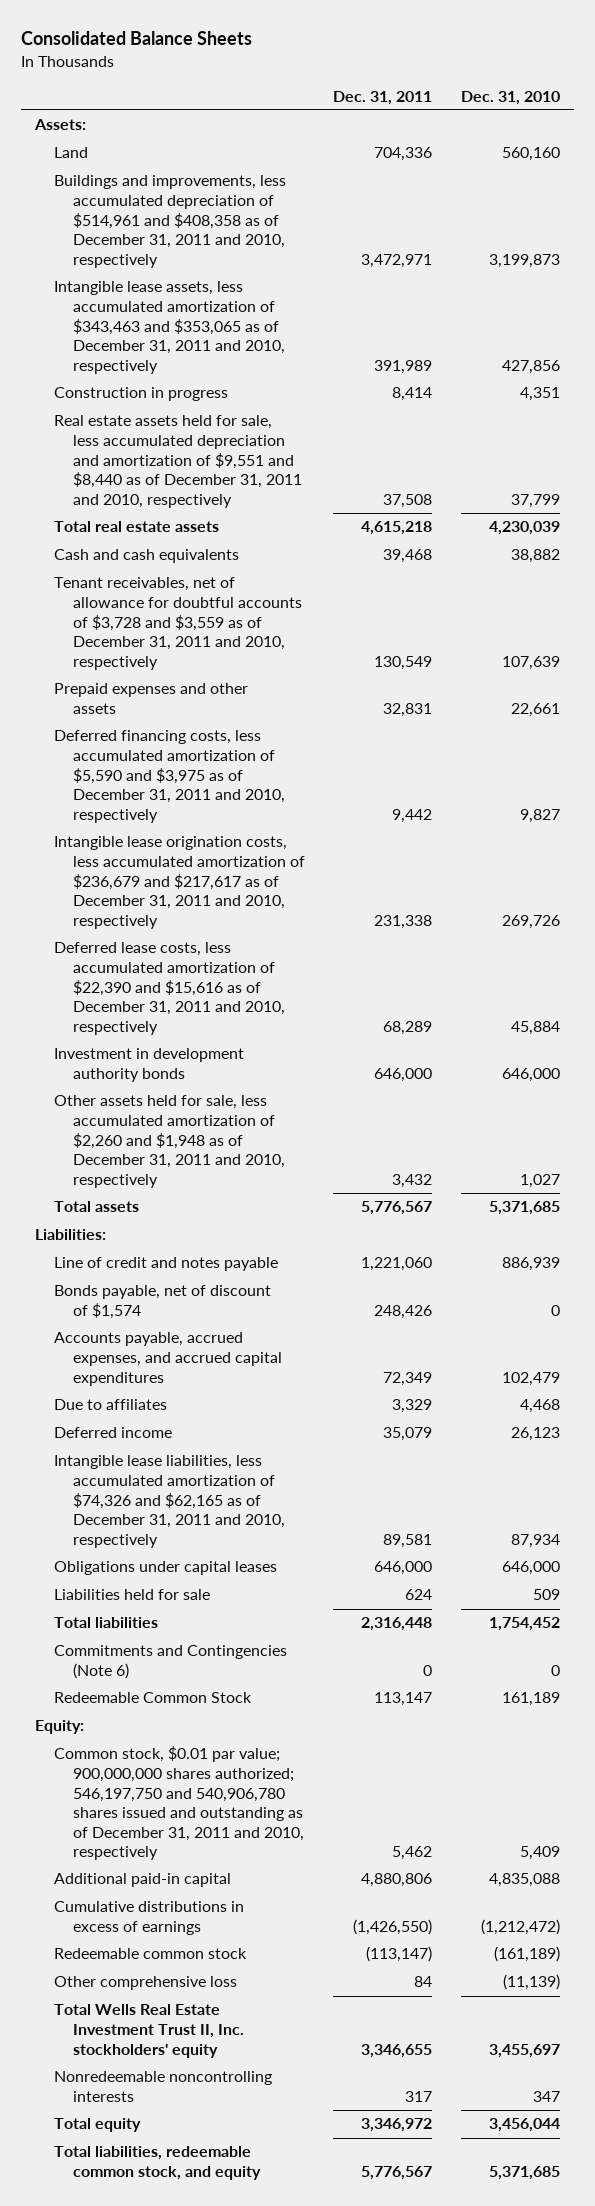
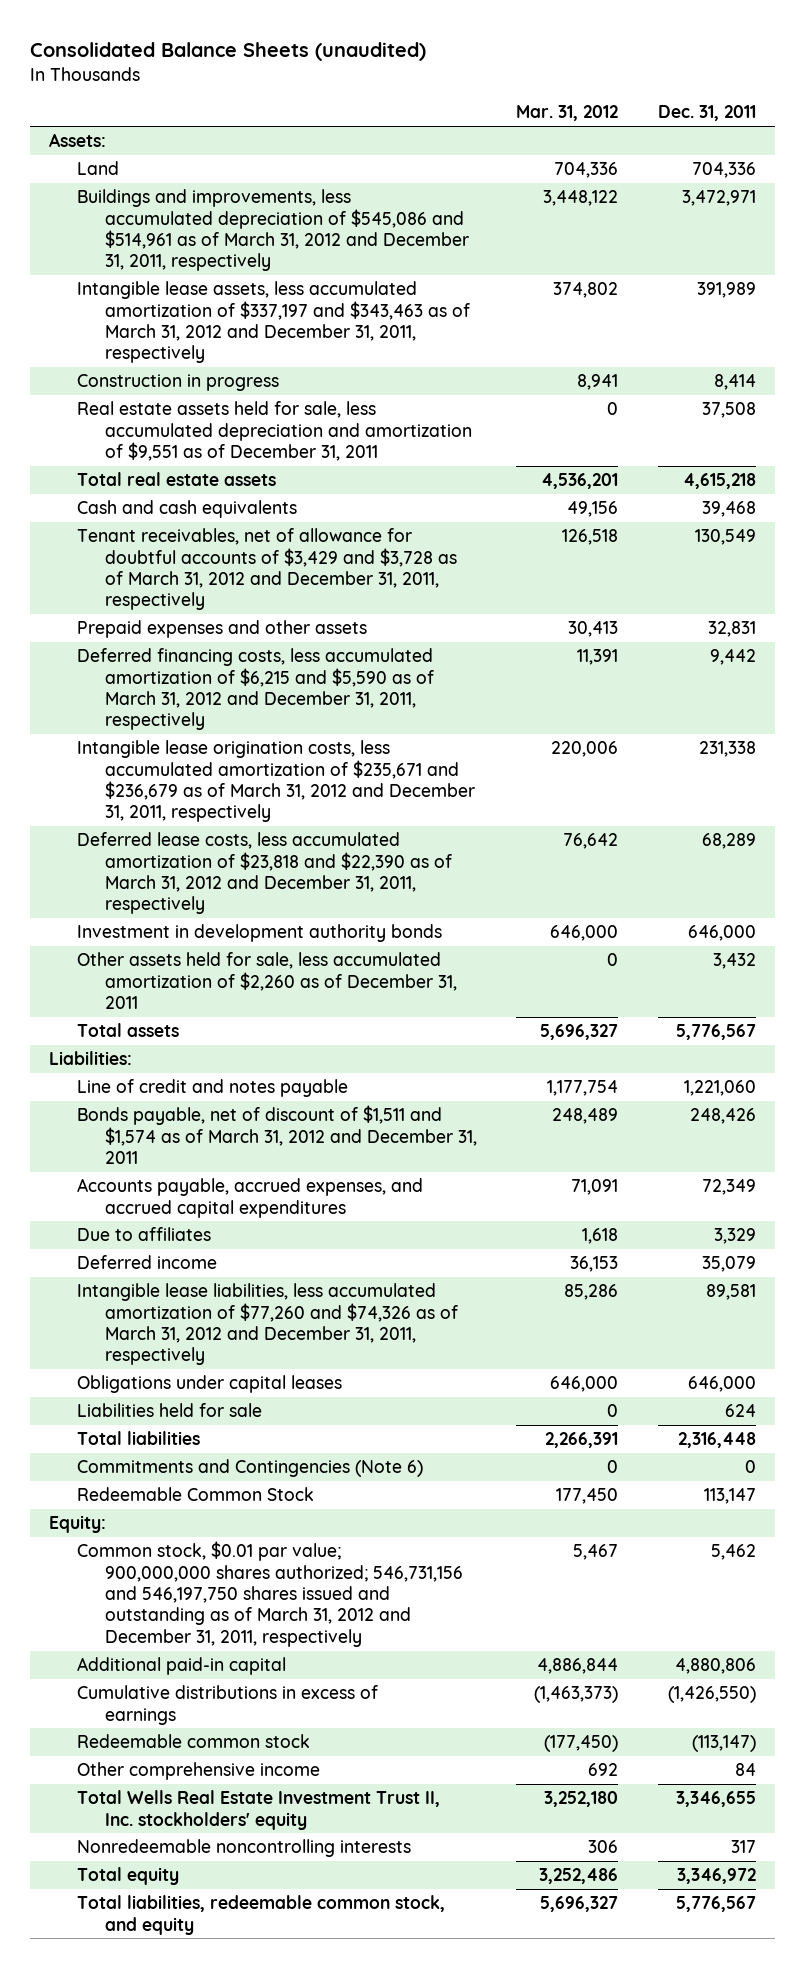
- Consolidated Balance Sheets
+ Consolidated Balance Sheets (unaudited)
- | Dec. 31, 2011 | Dec. 31, 2010
+ | Mar. 31, 2012 | Dec. 31, 2011
- Buildings and improvements, less accumulated depreciation of $514,961 and $408,358 as of December 31, 2011 and 2010, respectively | 3,472,971 | 3,199,873
- Intangible lease assets, less accumulated amortization of $343,463 and $353,065 as of December 31, 2011 and 2010, respectively | 391,989 | 427,856
+ Buildings and improvements, less accumulated depreciation of $545,086 and $514,961 as of March 31, 2012 and December 31, 2011, respectively | 3,448,122 | 3,472,971
+ Intangible lease assets, less accumulated amortization of $337,197 and $343,463 as of March 31, 2012 and December 31, 2011, respectively | 374,802 | 391,989
- Real estate assets held for sale, less accumulated depreciation and amortization of $9,551 and $8,440 as of December 31, 2011 and 2010, respectively | 37,508 | 37,799
+ Real estate assets held for sale, less accumulated depreciation and amortization of $9,551 as of December 31, 2011 | 0 | 37,508
- Tenant receivables, net of allowance for doubtful accounts of $3,728 and $3,559 as of December 31, 2011 and 2010, respectively | 130,549 | 107,639
+ Tenant receivables, net of allowance for doubtful accounts of $3,429 and $3,728 as of March 31, 2012 and December 31, 2011, respectively | 126,518 | 130,549
- Deferred financing costs, less accumulated amortization of $5,590 and $3,975 as of December 31, 2011 and 2010, respectively | 9,442 | 9,827
- Intangible lease origination costs, less accumulated amortization of $236,679 and $217,617 as of December 31, 2011 and 2010, respectively | 231,338 | 269,726
- Deferred lease costs, less accumulated amortization of $22,390 and $15,616 as of December 31, 2011 and 2010, respectively | 68,289 | 45,884
+ Deferred financing costs, less accumulated amortization of $6,215 and $5,590 as of March 31, 2012 and December 31, 2011, respectively | 11,391 | 9,442
+ Intangible lease origination costs, less accumulated amortization of $235,671 and $236,679 as of March 31, 2012 and December 31, 2011, respectively | 220,006 | 231,338
+ Deferred lease costs, less accumulated amortization of $23,818 and $22,390 as of March 31, 2012 and December 31, 2011, respectively | 76,642 | 68,289
- Other assets held for sale, less accumulated amortization of $2,260 and $1,948 as of December 31, 2011 and 2010, respectively | 3,432 | 1,027
+ Other assets held for sale, less accumulated amortization of $2,260 as of December 31, 2011 | 0 | 3,432
- Bonds payable, net of discount of $1,574 | 248,426 | 0
+ Bonds payable, net of discount of $1,511 and $1,574 as of March 31, 2012 and December 31, 2011 | 248,489 | 248,426
- Intangible lease liabilities, less accumulated amortization of $74,326 and $62,165 as of December 31, 2011 and 2010, respectively | 89,581 | 87,934
+ Intangible lease liabilities, less accumulated amortization of $77,260 and $74,326 as of March 31, 2012 and December 31, 2011, respectively | 85,286 | 89,581
- Common stock, $0.01 par value; 900,000,000 shares authorized; 546,197,750 and 540,906,780 shares issued and outstanding as of December 31, 2011 and 2010, respectively | 5,462 | 5,409
+ Common stock, $0.01 par value; 900,000,000 shares authorized; 546,731,156 and 546,197,750 shares issued and outstanding as of March 31, 2012 and December 31, 2011, respectively | 5,467 | 5,462
- Other comprehensive loss | 84 | (11,139)
+ Other comprehensive income | 692 | 84

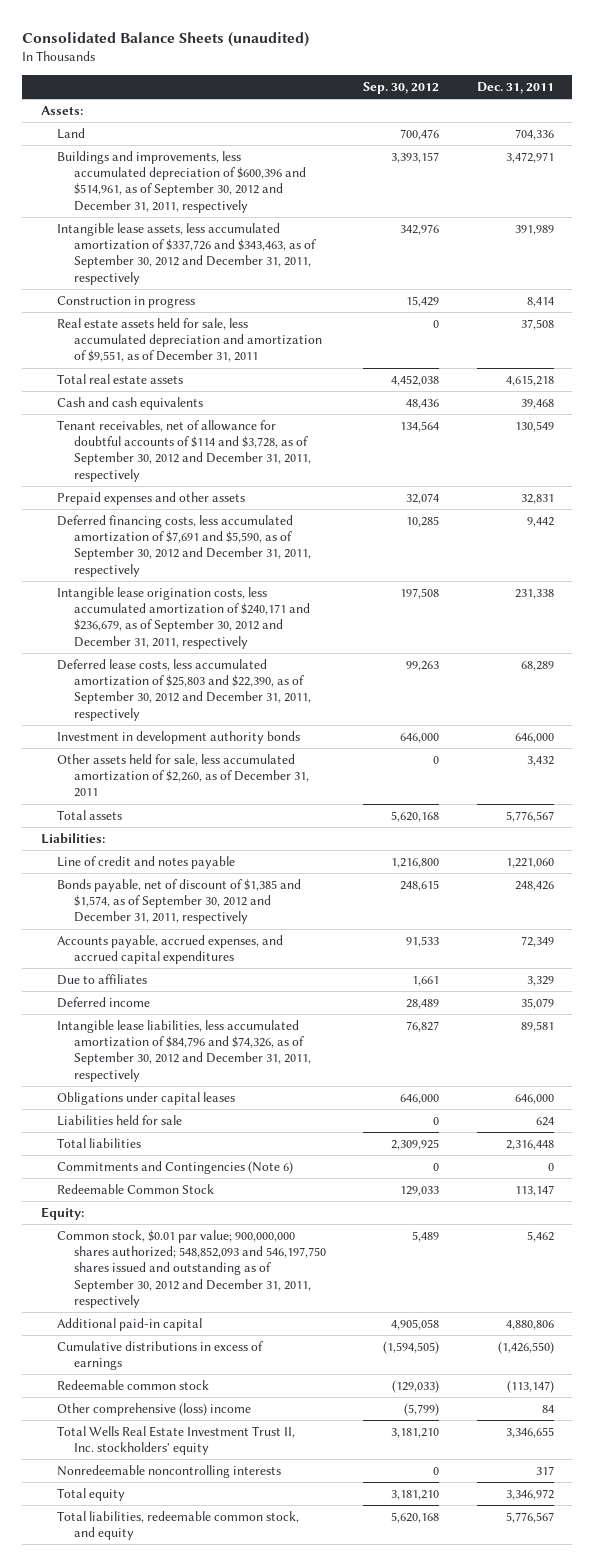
- | Mar. 31, 2012 | Dec. 31, 2011
+ | Sep. 30, 2012 | Dec. 31, 2011
- Buildings and improvements, less accumulated depreciation of $545,086 and $514,961 as of March 31, 2012 and December 31, 2011, respectively | 3,448,122 | 3,472,971
- Intangible lease assets, less accumulated amortization of $337,197 and $343,463 as of March 31, 2012 and December 31, 2011, respectively | 374,802 | 391,989
+ Buildings and improvements, less accumulated depreciation of $600,396 and $514,961, as of September 30, 2012 and December 31, 2011, respectively | 3,393,157 | 3,472,971
+ Intangible lease assets, less accumulated amortization of $337,726 and $343,463, as of September 30, 2012 and December 31, 2011, respectively | 342,976 | 391,989
- Real estate assets held for sale, less accumulated depreciation and amortization of $9,551 as of December 31, 2011 | 0 | 37,508
+ Real estate assets held for sale, less accumulated depreciation and amortization of $9,551, as of December 31, 2011 | 0 | 37,508
- Tenant receivables, net of allowance for doubtful accounts of $3,429 and $3,728 as of March 31, 2012 and December 31, 2011, respectively | 126,518 | 130,549
+ Tenant receivables, net of allowance for doubtful accounts of $114 and $3,728, as of September 30, 2012 and December 31, 2011, respectively | 134,564 | 130,549
- Deferred financing costs, less accumulated amortization of $6,215 and $5,590 as of March 31, 2012 and December 31, 2011, respectively | 11,391 | 9,442
- Intangible lease origination costs, less accumulated amortization of $235,671 and $236,679 as of March 31, 2012 and December 31, 2011, respectively | 220,006 | 231,338
- Deferred lease costs, less accumulated amortization of $23,818 and $22,390 as of March 31, 2012 and December 31, 2011, respectively | 76,642 | 68,289
+ Deferred financing costs, less accumulated amortization of $7,691 and $5,590, as of September 30, 2012 and December 31, 2011, respectively | 10,285 | 9,442
+ Intangible lease origination costs, less accumulated amortization of $240,171 and $236,679, as of September 30, 2012 and December 31, 2011, respectively | 197,508 | 231,338
+ Deferred lease costs, less accumulated amortization of $25,803 and $22,390, as of September 30, 2012 and December 31, 2011, respectively | 99,263 | 68,289
- Other assets held for sale, less accumulated amortization of $2,260 as of December 31, 2011 | 0 | 3,432
+ Other assets held for sale, less accumulated amortization of $2,260, as of December 31, 2011 | 0 | 3,432
- Bonds payable, net of discount of $1,511 and $1,574 as of March 31, 2012 and December 31, 2011 | 248,489 | 248,426
+ Bonds payable, net of discount of $1,385 and $1,574, as of September 30, 2012 and December 31, 2011, respectively | 248,615 | 248,426
- Intangible lease liabilities, less accumulated amortization of $77,260 and $74,326 as of March 31, 2012 and December 31, 2011, respectively | 85,286 | 89,581
+ Intangible lease liabilities, less accumulated amortization of $84,796 and $74,326, as of September 30, 2012 and December 31, 2011, respectively | 76,827 | 89,581
- Common stock, $0.01 par value; 900,000,000 shares authorized; 546,731,156 and 546,197,750 shares issued and outstanding as of March 31, 2012 and December 31, 2011, respectively | 5,467 | 5,462
+ Common stock, $0.01 par value; 900,000,000 shares authorized; 548,852,093 and 546,197,750 shares issued and outstanding as of September 30, 2012 and December 31, 2011, respectively | 5,489 | 5,462
- Other comprehensive income | 692 | 84
+ Other comprehensive (loss) income | (5,799) | 84

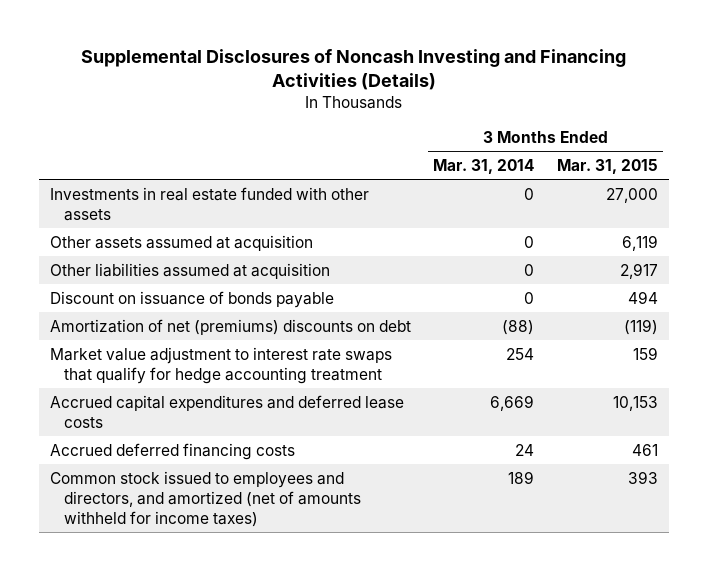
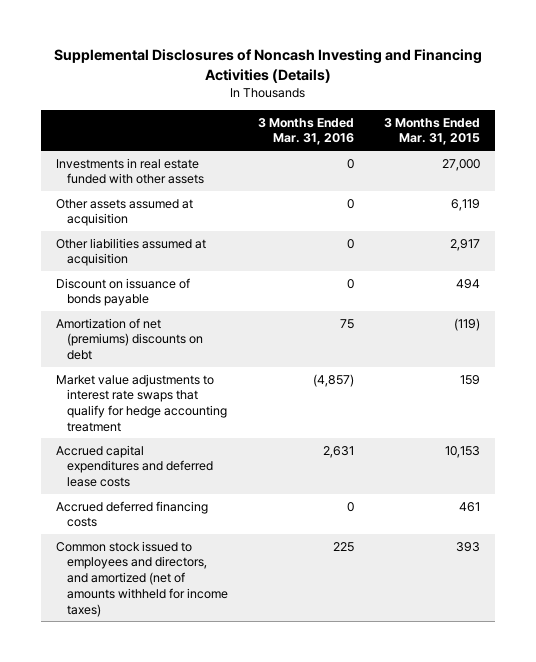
- | 3 Months Ended Mar. 31, 2014 | 3 Months Ended Mar. 31, 2015
+ | 3 Months Ended Mar. 31, 2016 | 3 Months Ended Mar. 31, 2015
- Market value adjustment to interest rate swaps that qualify for hedge accounting treatment | 254 | 159
+ Market value adjustments to interest rate swaps that qualify for hedge accounting treatment | (4,857) | 159

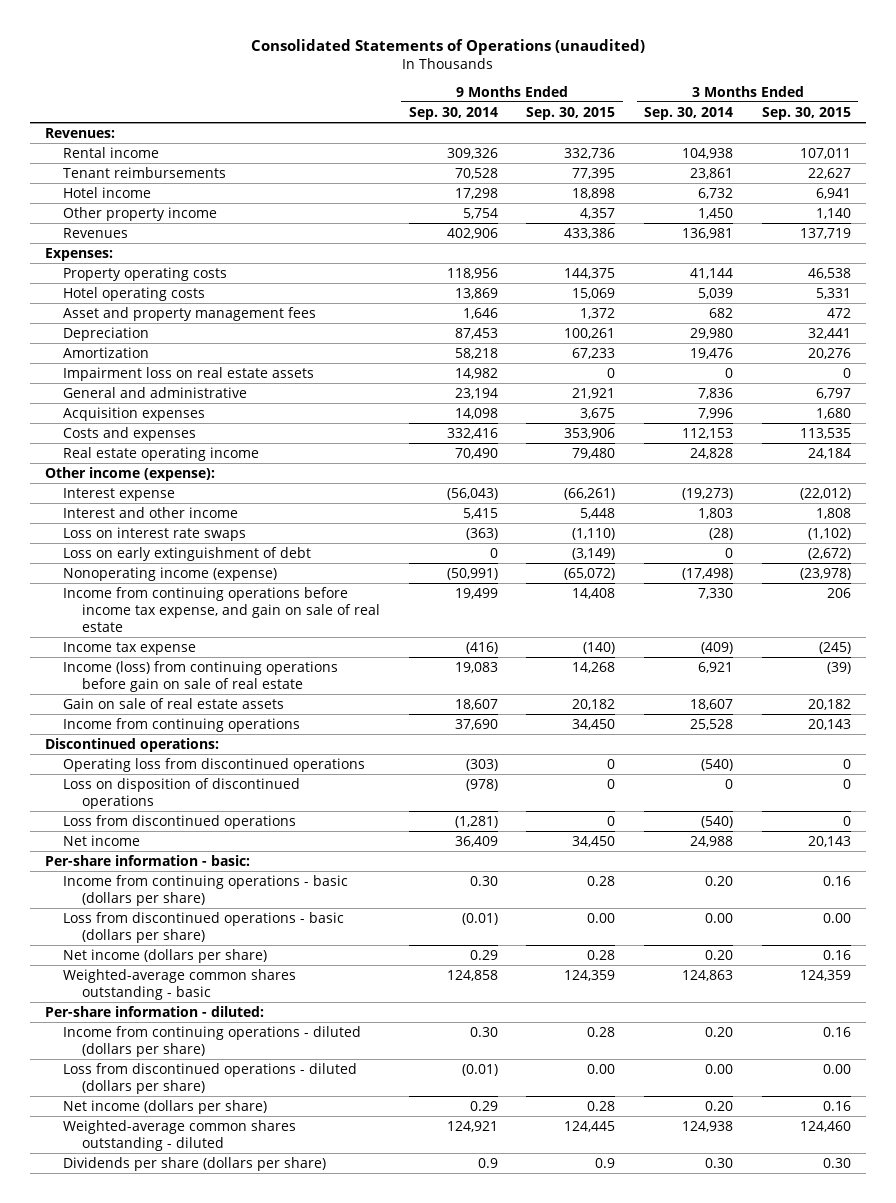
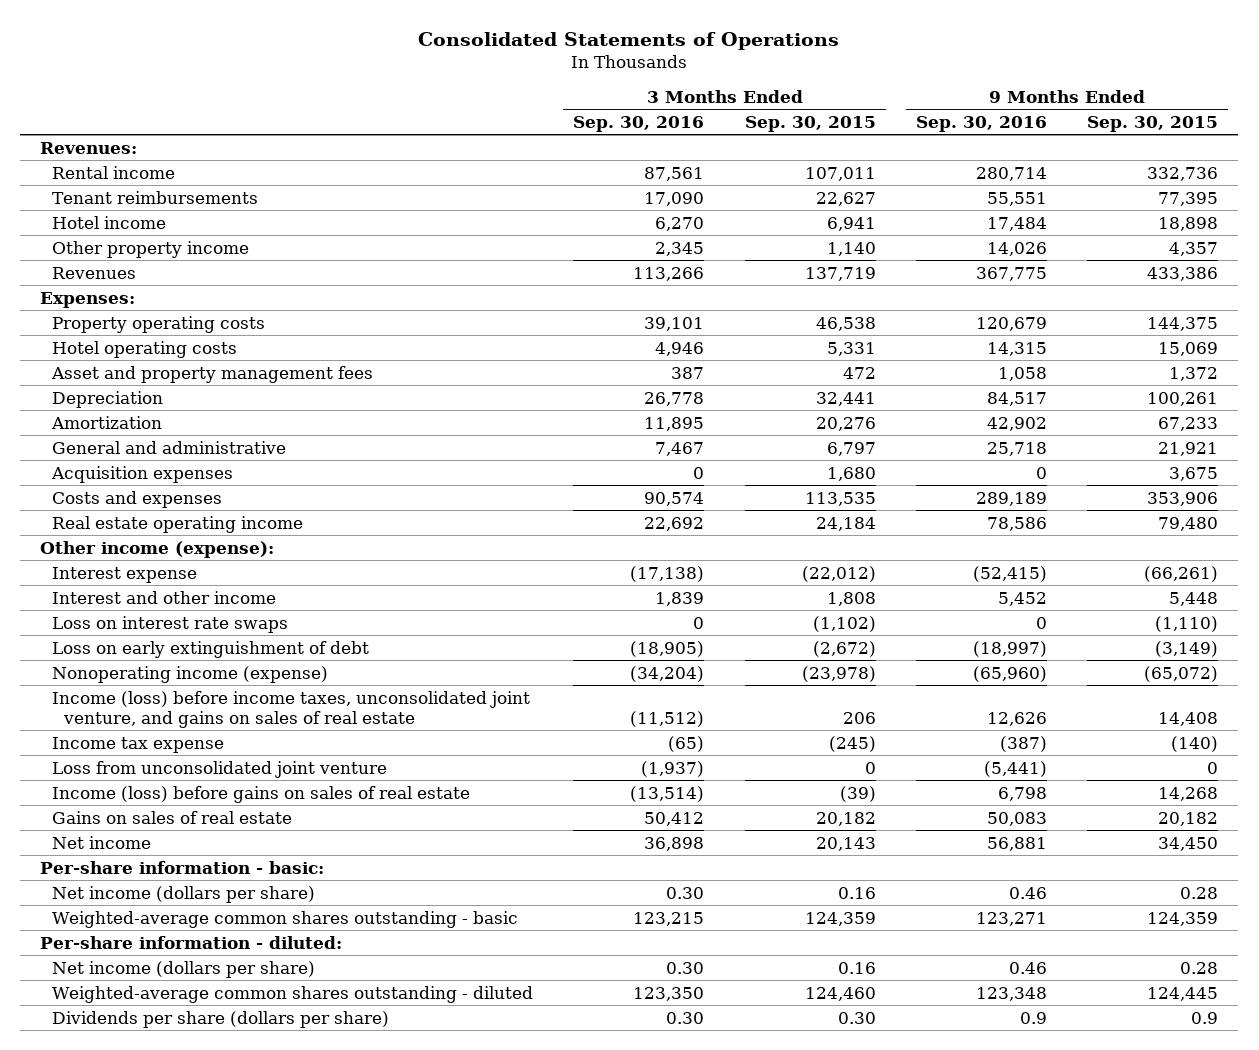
- Consolidated Statements of Operations (unaudited)
+ Consolidated Statements of Operations
- | 9 Months Ended Sep. 30, 2014 | 9 Months Ended Sep. 30, 2015 | 3 Months Ended Sep. 30, 2014 | 3 Months Ended Sep. 30, 2015
+ | 3 Months Ended Sep. 30, 2016 | 3 Months Ended Sep. 30, 2015 | 9 Months Ended Sep. 30, 2016 | 9 Months Ended Sep. 30, 2015
- Impairment loss on real estate assets | 14,982 | 0 | 0 | 0
- Income from continuing operations before income tax expense, and gain on sale of real estate | 19,499 | 14,408 | 7,330 | 206
+ Income (loss) before income taxes, unconsolidated joint venture, and gains on sales of real estate | (11,512) | 206 | 12,626 | 14,408
- Income (loss) from continuing operations before gain on sale of real estate | 19,083 | 14,268 | 6,921 | (39)
- Gain on sale of real estate assets | 18,607 | 20,182 | 18,607 | 20,182
- Income from continuing operations | 37,690 | 34,450 | 25,528 | 20,143
- Discontinued operations:
- Operating loss from discontinued operations | (303) | 0 | (540) | 0
- Loss on disposition of discontinued operations | (978) | 0 | 0 | 0
- Loss from discontinued operations | (1,281) | 0 | (540) | 0
+ Loss from unconsolidated joint venture | (1,937) | 0 | (5,441) | 0
+ Income (loss) before gains on sales of real estate | (13,514) | (39) | 6,798 | 14,268
+ Gains on sales of real estate | 50,412 | 20,182 | 50,083 | 20,182
- Income from continuing operations - basic (dollars per share) | 0.30 | 0.28 | 0.20 | 0.16
- Loss from discontinued operations - basic (dollars per share) | (0.01) | 0.00 | 0.00 | 0.00
- Income from continuing operations - diluted (dollars per share) | 0.30 | 0.28 | 0.20 | 0.16
- Loss from discontinued operations - diluted (dollars per share) | (0.01) | 0.00 | 0.00 | 0.00

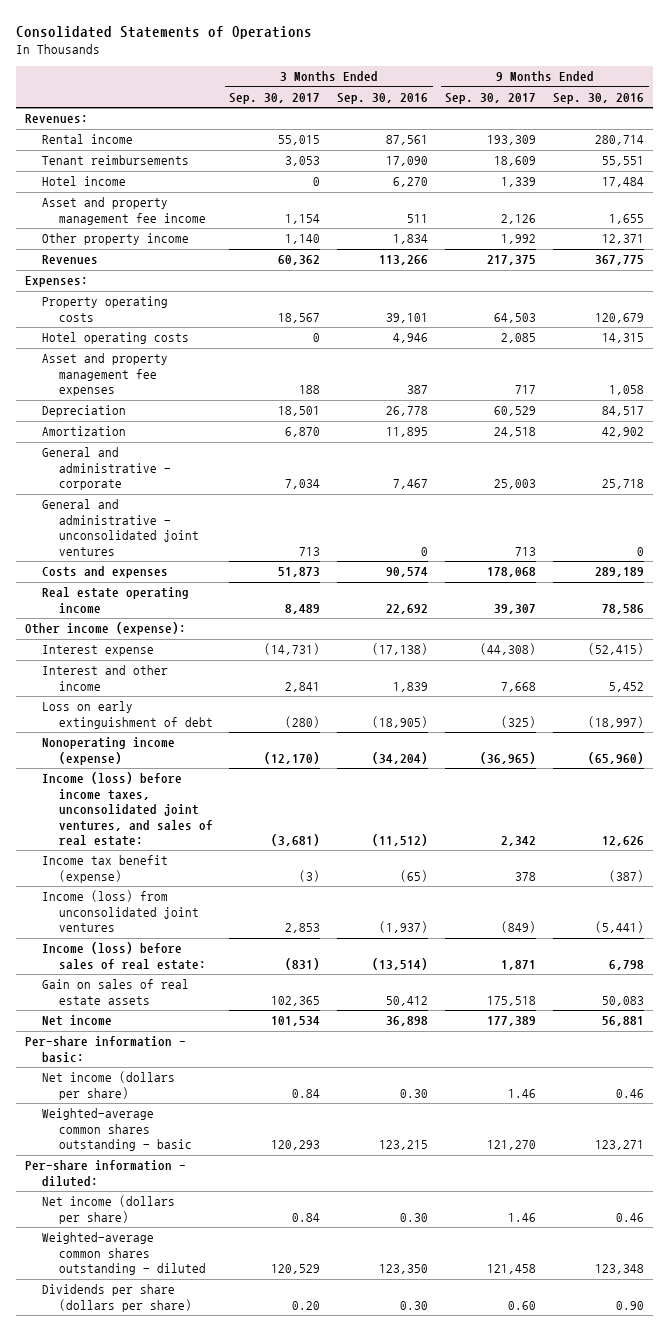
- | 3 Months Ended Sep. 30, 2016 | 3 Months Ended Sep. 30, 2015 | 9 Months Ended Sep. 30, 2016 | 9 Months Ended Sep. 30, 2015
+ | 3 Months Ended Sep. 30, 2017 | 3 Months Ended Sep. 30, 2016 | 9 Months Ended Sep. 30, 2017 | 9 Months Ended Sep. 30, 2016
- Other property income | 2,345 | 1,140 | 14,026 | 4,357
+ Asset and property management fee income | 1,154 | 511 | 2,126 | 1,655
+ Other property income | 1,140 | 1,834 | 1,992 | 12,371
- Asset and property management fees | 387 | 472 | 1,058 | 1,372
+ Asset and property management fee expenses | 188 | 387 | 717 | 1,058
- General and administrative | 7,467 | 6,797 | 25,718 | 21,921
- Acquisition expenses | 0 | 1,680 | 0 | 3,675
+ General and administrative - corporate | 7,034 | 7,467 | 25,003 | 25,718
+ General and administrative - unconsolidated joint ventures | 713 | 0 | 713 | 0
- Loss on interest rate swaps | 0 | (1,102) | 0 | (1,110)
- Income (loss) before income taxes, unconsolidated joint venture, and gains on sales of real estate | (11,512) | 206 | 12,626 | 14,408
- Income tax expense | (65) | (245) | (387) | (140)
- Loss from unconsolidated joint venture | (1,937) | 0 | (5,441) | 0
- Income (loss) before gains on sales of real estate | (13,514) | (39) | 6,798 | 14,268
- Gains on sales of real estate | 50,412 | 20,182 | 50,083 | 20,182
+ Income (loss) before income taxes, unconsolidated joint ventures, and sales of real estate: | (3,681) | (11,512) | 2,342 | 12,626
+ Income tax benefit (expense) | (3) | (65) | 378 | (387)
+ Income (loss) from unconsolidated joint ventures | 2,853 | (1,937) | (849) | (5,441)
+ Income (loss) before sales of real estate: | (831) | (13,514) | 1,871 | 6,798
+ Gain on sales of real estate assets | 102,365 | 50,412 | 175,518 | 50,083
- Dividends per share (dollars per share) | 0.30 | 0.30 | 0.9 | 0.9
+ Dividends per share (dollars per share) | 0.20 | 0.30 | 0.60 | 0.90

